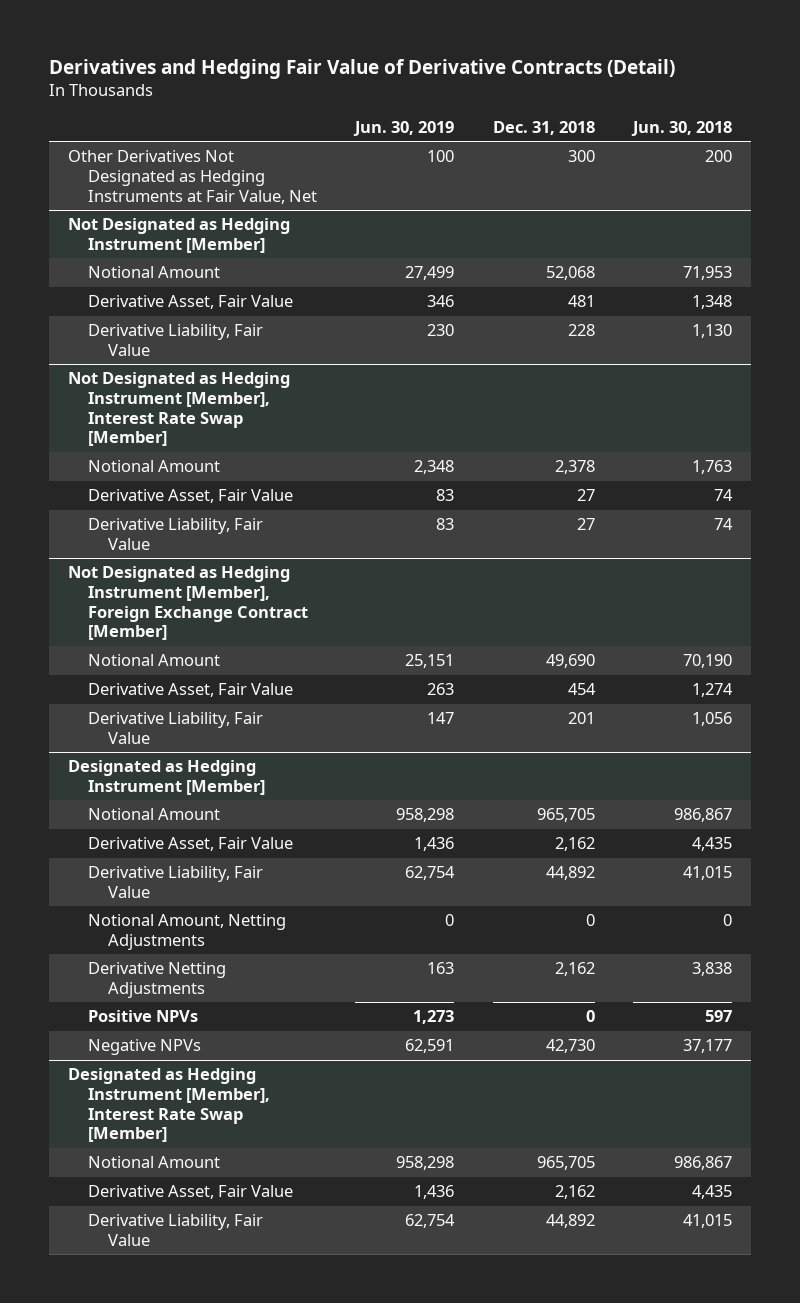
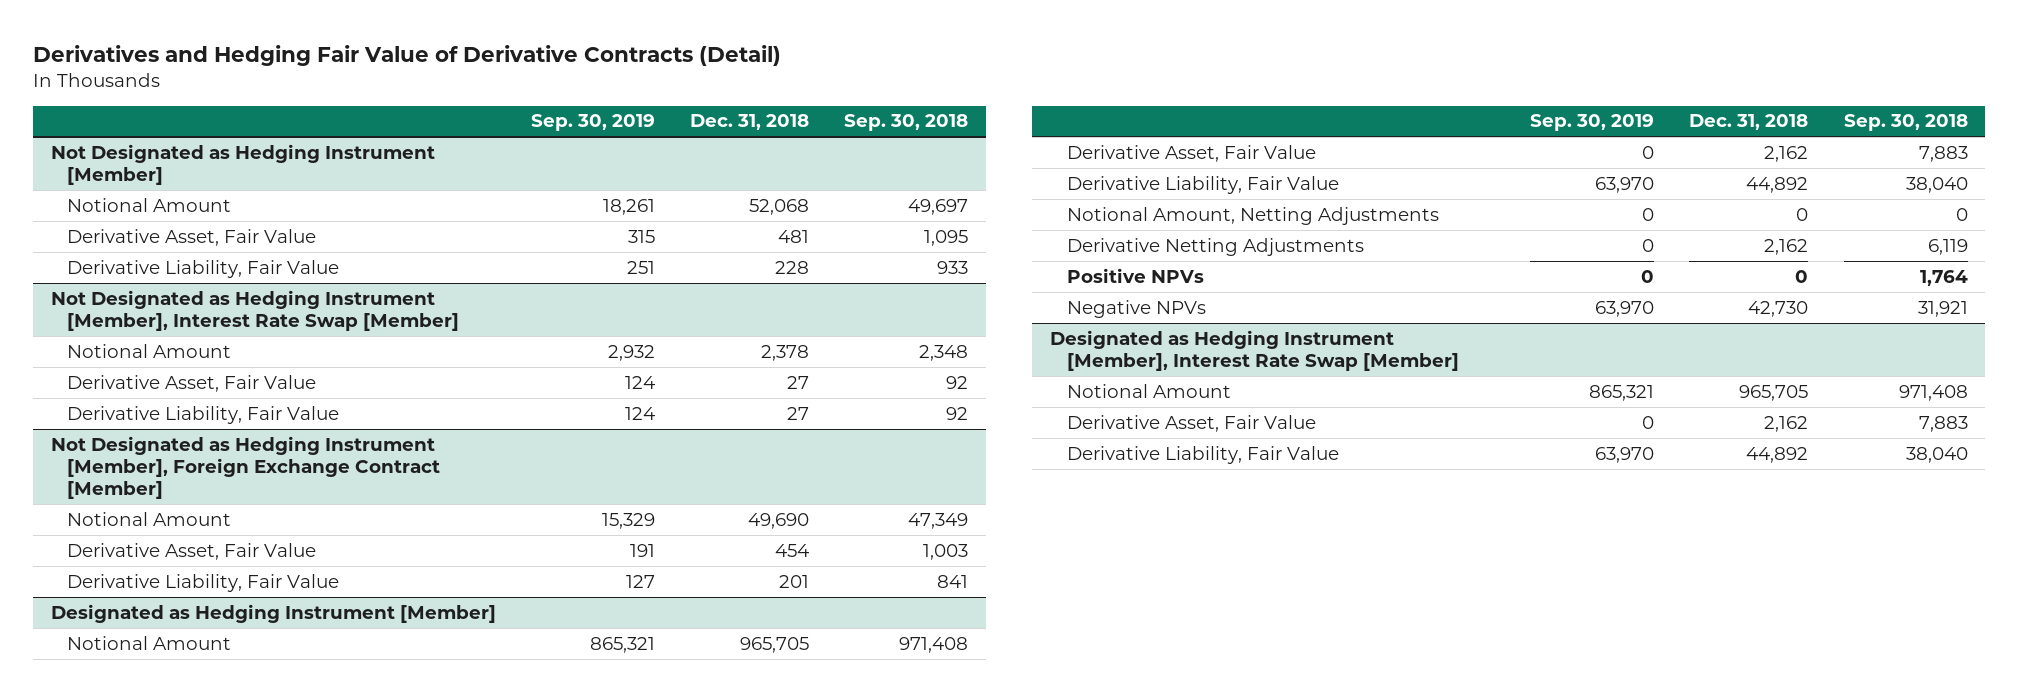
- | Jun. 30, 2019 | Dec. 31, 2018 | Jun. 30, 2018
+ | Sep. 30, 2019 | Dec. 31, 2018 | Sep. 30, 2018
- Other Derivatives Not Designated as Hedging Instruments at Fair Value, Net | 100 | 300 | 200

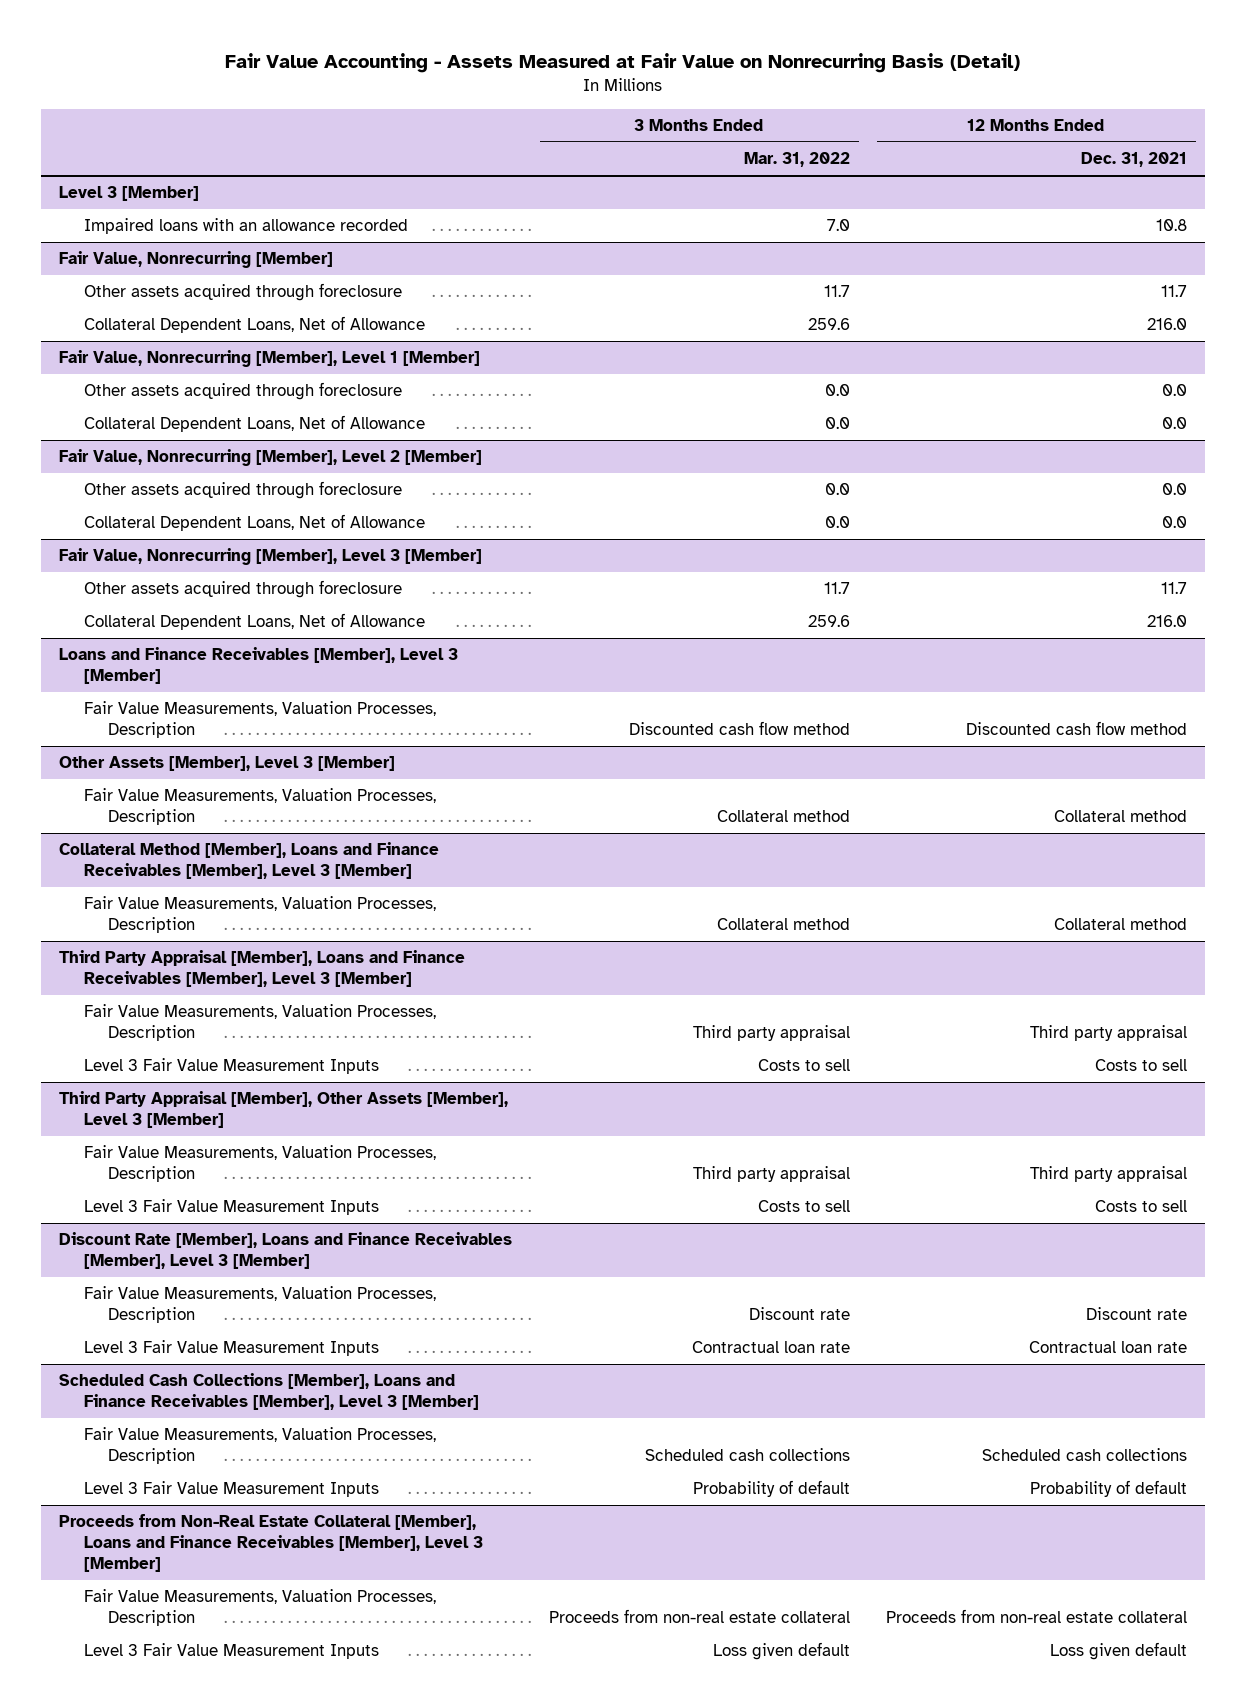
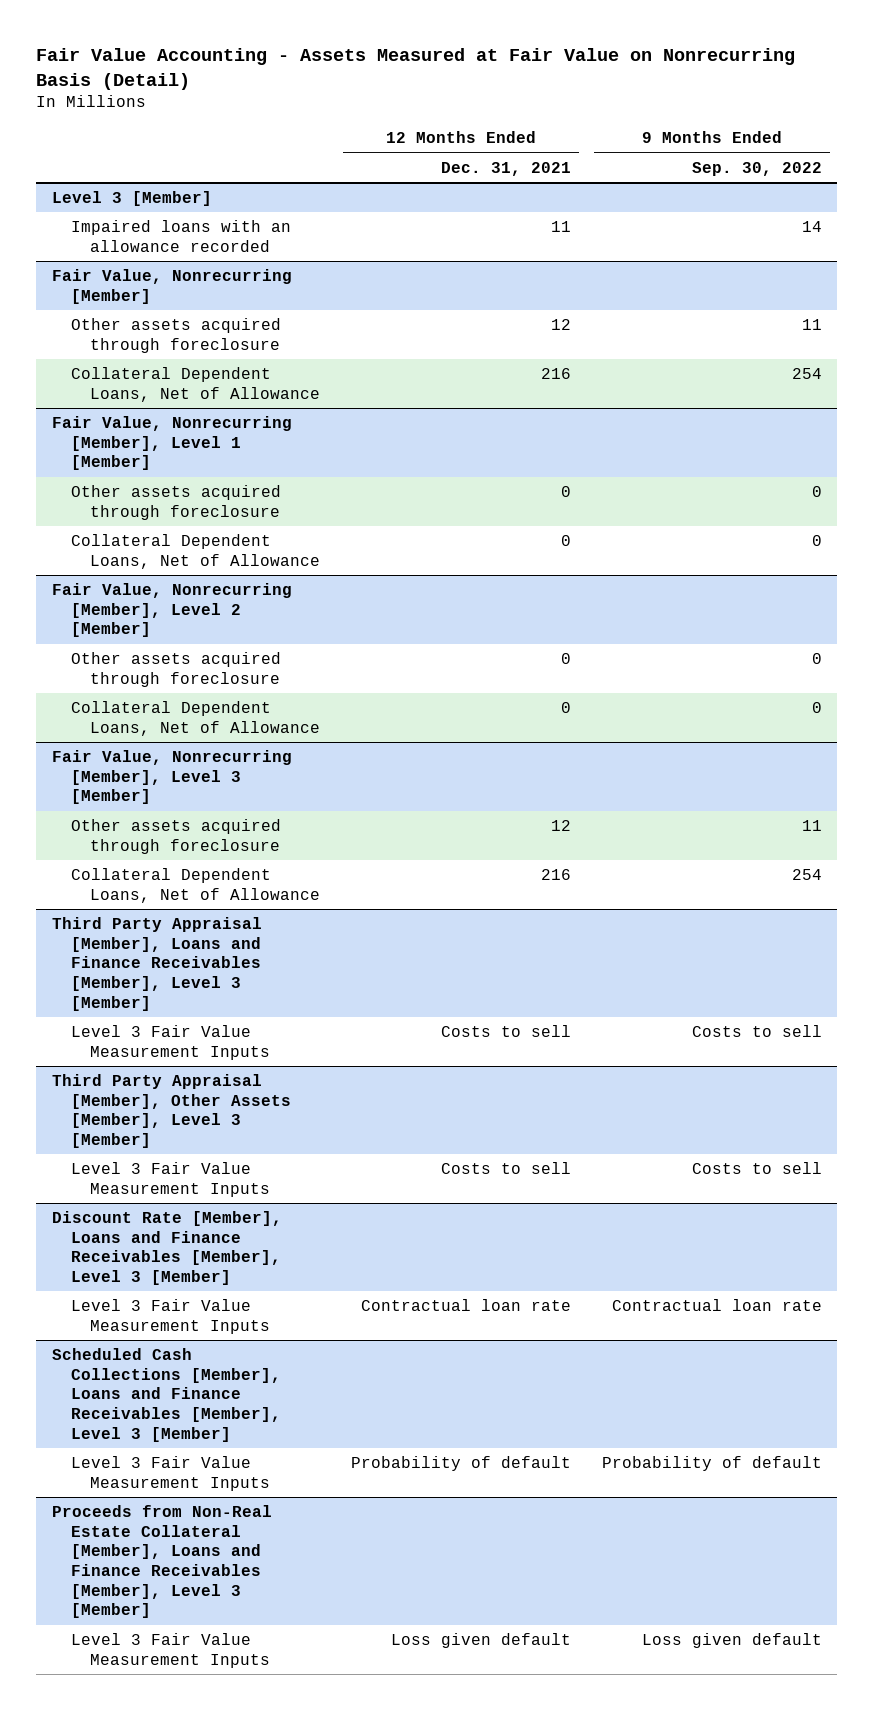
- | 3 Months Ended Mar. 31, 2022 | 12 Months Ended Dec. 31, 2021
+ | 12 Months Ended Dec. 31, 2021 | 9 Months Ended Sep. 30, 2022
@ Level 3 [Member]
- Impaired loans with an allowance recorded | 7.0 | 10.8
+ Impaired loans with an allowance recorded | 11 | 14
@ Fair Value, Nonrecurring [Member]
- Other assets acquired through foreclosure | 11.7 | 11.7
- Collateral Dependent Loans, Net of Allowance | 259.6 | 216.0
+ Other assets acquired through foreclosure | 12 | 11
+ Collateral Dependent Loans, Net of Allowance | 216 | 254
@ Fair Value, Nonrecurring [Member], Level 1 [Member]
- Other assets acquired through foreclosure | 0.0 | 0.0
- Collateral Dependent Loans, Net of Allowance | 0.0 | 0.0
+ Other assets acquired through foreclosure | 0 | 0
+ Collateral Dependent Loans, Net of Allowance | 0 | 0
@ Fair Value, Nonrecurring [Member], Level 2 [Member]
- Other assets acquired through foreclosure | 0.0 | 0.0
- Collateral Dependent Loans, Net of Allowance | 0.0 | 0.0
+ Other assets acquired through foreclosure | 0 | 0
+ Collateral Dependent Loans, Net of Allowance | 0 | 0
@ Fair Value, Nonrecurring [Member], Level 3 [Member]
- Other assets acquired through foreclosure | 11.7 | 11.7
- Collateral Dependent Loans, Net of Allowance | 259.6 | 216.0
- Loans and Finance Receivables [Member], Level 3 [Member]
- Fair Value Measurements, Valuation Processes, Description | Discounted cash flow method | Discounted cash flow method
- Other Assets [Member], Level 3 [Member]
- Fair Value Measurements, Valuation Processes, Description | Collateral method | Collateral method
- Collateral Method [Member], Loans and Finance Receivables [Member], Level 3 [Member]
- Fair Value Measurements, Valuation Processes, Description | Collateral method | Collateral method
@ Fair Value, Nonrecurring [Member], Level 3 [Member]
+ Other assets acquired through foreclosure | 12 | 11
+ Collateral Dependent Loans, Net of Allowance | 216 | 254
@ Third Party Appraisal [Member], Loans and Finance Receivables [Member], Level 3 [Member]
- Fair Value Measurements, Valuation Processes, Description | Third party appraisal | Third party appraisal
@ Third Party Appraisal [Member], Other Assets [Member], Level 3 [Member]
- Fair Value Measurements, Valuation Processes, Description | Third party appraisal | Third party appraisal
@ Discount Rate [Member], Loans and Finance Receivables [Member], Level 3 [Member]
- Fair Value Measurements, Valuation Processes, Description | Discount rate | Discount rate
@ Scheduled Cash Collections [Member], Loans and Finance Receivables [Member], Level 3 [Member]
- Fair Value Measurements, Valuation Processes, Description | Scheduled cash collections | Scheduled cash collections
@ Proceeds from Non-Real Estate Collateral [Member], Loans and Finance Receivables [Member], Level 3 [Member]
- Fair Value Measurements, Valuation Processes, Description | Proceeds from non-real estate collateral | Proceeds from non-real estate collateral

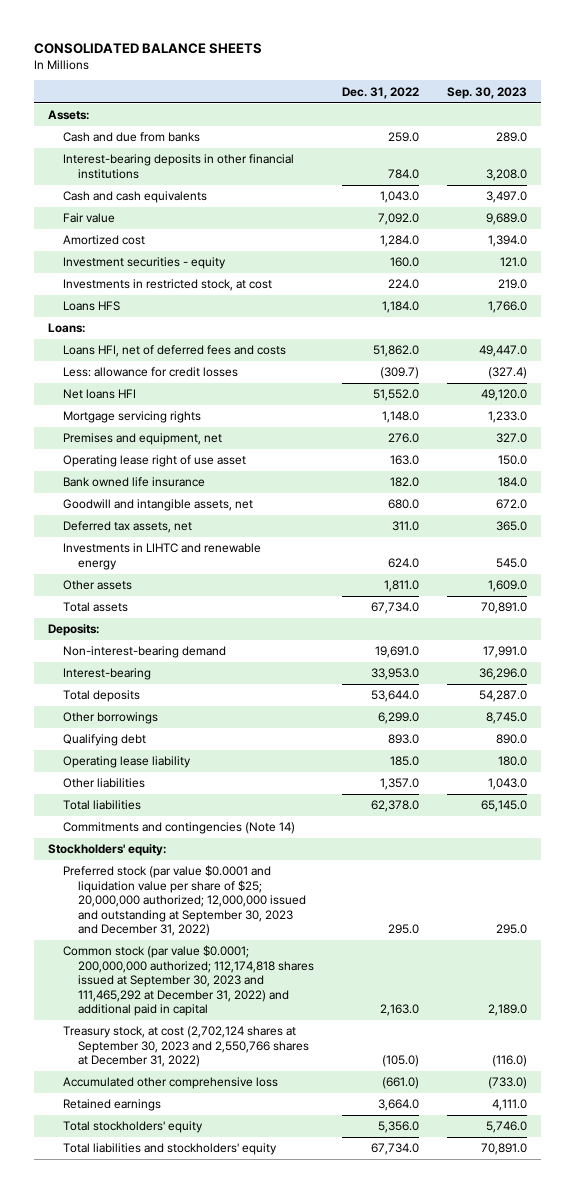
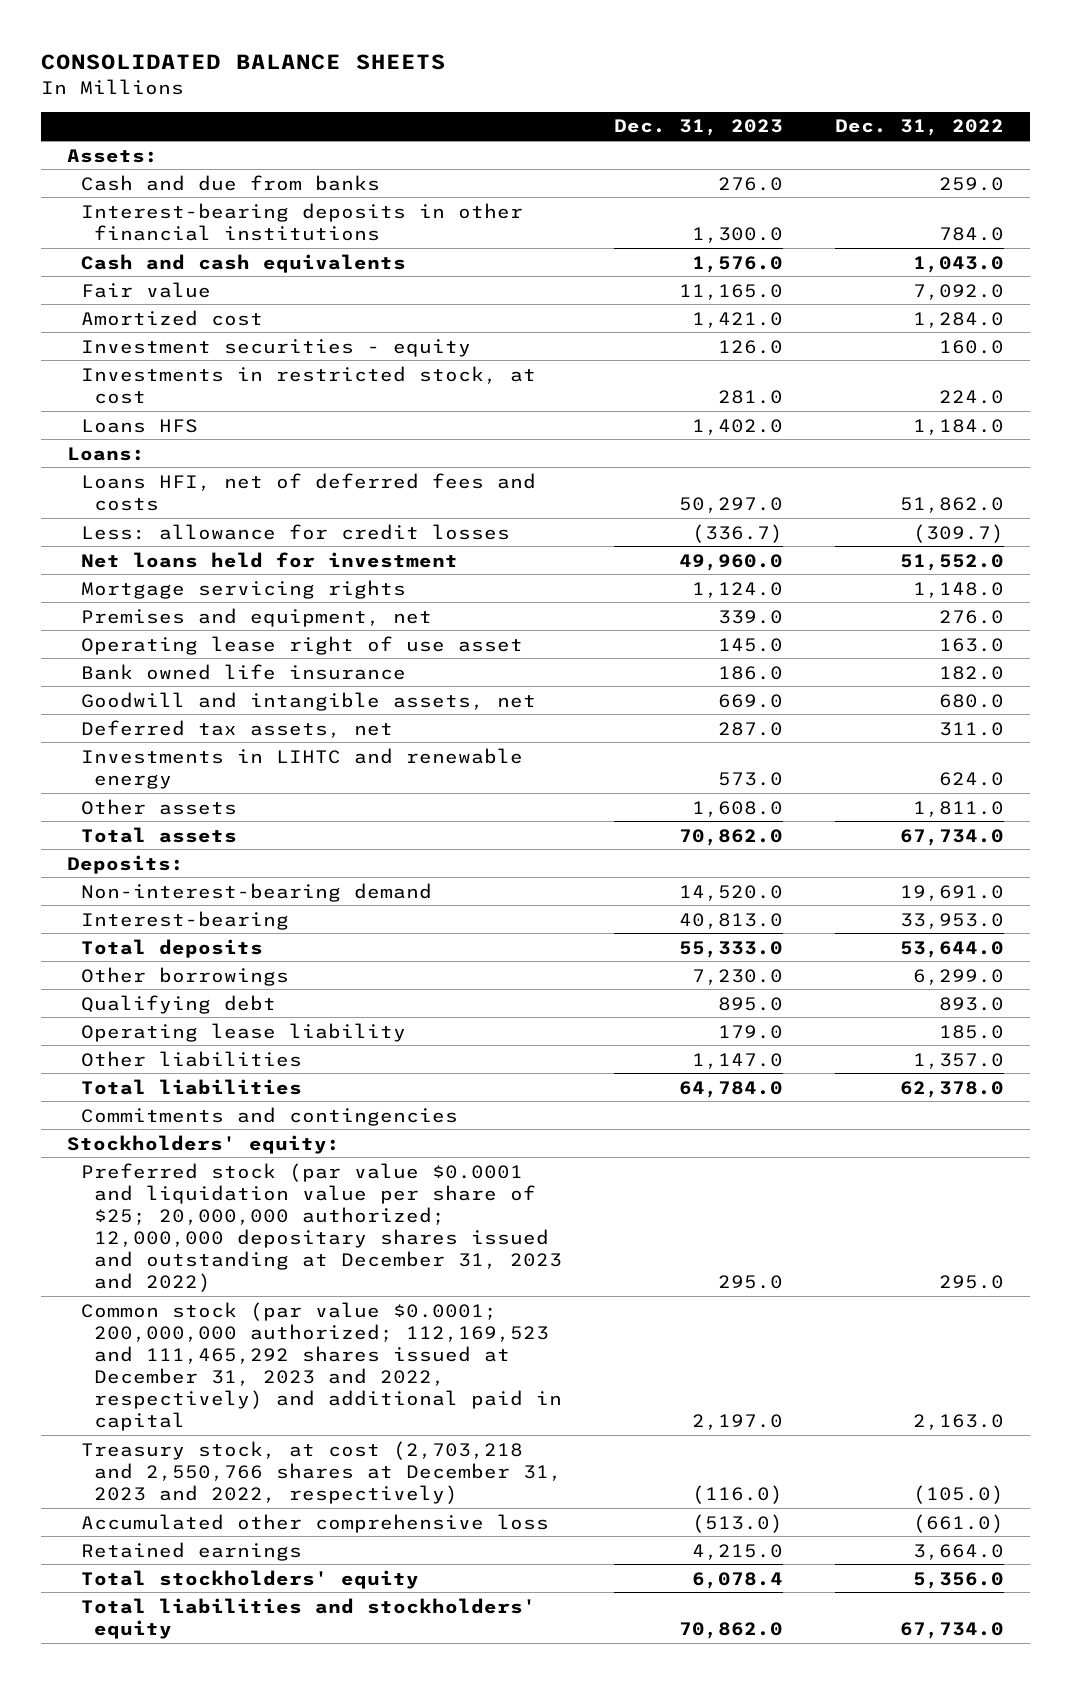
- | Dec. 31, 2022 | Sep. 30, 2023
+ | Dec. 31, 2023 | Dec. 31, 2022
- Net loans HFI | 51,552.0 | 49,120.0
+ Net loans held for investment | 49,960.0 | 51,552.0
- Commitments and contingencies (Note 14)
+ Commitments and contingencies
- Preferred stock (par value $0.0001 and liquidation value per share of $25; 20,000,000 authorized; 12,000,000 issued and outstanding at September 30, 2023 and December 31, 2022) | 295.0 | 295.0
- Common stock (par value $0.0001; 200,000,000 authorized; 112,174,818 shares issued at September 30, 2023 and 111,465,292 at December 31, 2022) and additional paid in capital | 2,163.0 | 2,189.0
- Treasury stock, at cost (2,702,124 shares at September 30, 2023 and 2,550,766 shares at December 31, 2022) | (105.0) | (116.0)
+ Preferred stock (par value $0.0001 and liquidation value per share of $25; 20,000,000 authorized; 12,000,000 depositary shares issued and outstanding at December 31, 2023 and 2022) | 295.0 | 295.0
+ Common stock (par value $0.0001; 200,000,000 authorized; 112,169,523 and 111,465,292 shares issued at December 31, 2023 and 2022, respectively) and additional paid in capital | 2,197.0 | 2,163.0
+ Treasury stock, at cost (2,703,218 and 2,550,766 shares at December 31, 2023 and 2022, respectively) | (116.0) | (105.0)

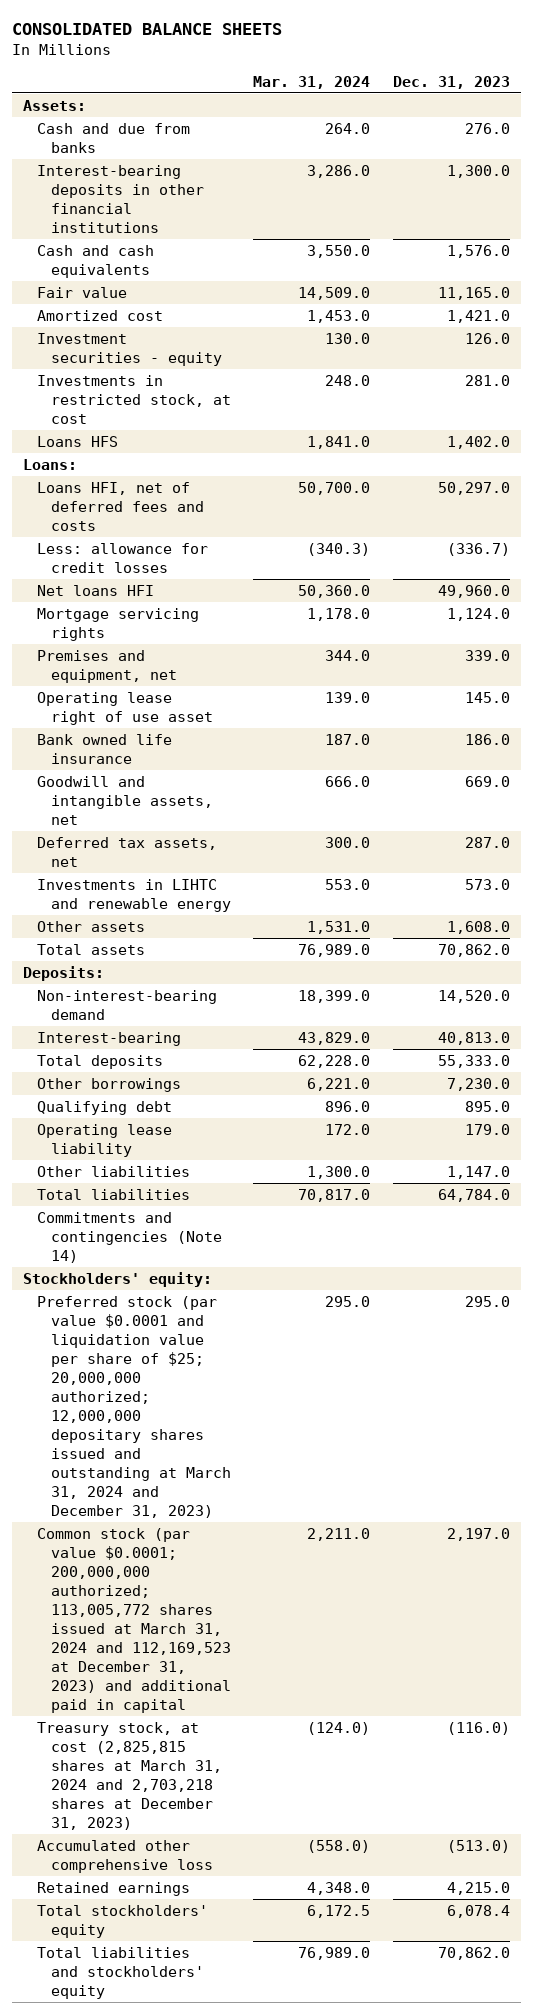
- | Dec. 31, 2023 | Dec. 31, 2022
+ | Mar. 31, 2024 | Dec. 31, 2023
- Net loans held for investment | 49,960.0 | 51,552.0
+ Net loans HFI | 50,360.0 | 49,960.0
- Commitments and contingencies
+ Commitments and contingencies (Note 14)
- Preferred stock (par value $0.0001 and liquidation value per share of $25; 20,000,000 authorized; 12,000,000 depositary shares issued and outstanding at December 31, 2023 and 2022) | 295.0 | 295.0
- Common stock (par value $0.0001; 200,000,000 authorized; 112,169,523 and 111,465,292 shares issued at December 31, 2023 and 2022, respectively) and additional paid in capital | 2,197.0 | 2,163.0
- Treasury stock, at cost (2,703,218 and 2,550,766 shares at December 31, 2023 and 2022, respectively) | (116.0) | (105.0)
+ Preferred stock (par value $0.0001 and liquidation value per share of $25; 20,000,000 authorized; 12,000,000 depositary shares issued and outstanding at March 31, 2024 and December 31, 2023) | 295.0 | 295.0
+ Common stock (par value $0.0001; 200,000,000 authorized; 113,005,772 shares issued at March 31, 2024 and 112,169,523 at December 31, 2023) and additional paid in capital | 2,211.0 | 2,197.0
+ Treasury stock, at cost (2,825,815 shares at March 31, 2024 and 2,703,218 shares at December 31, 2023) | (124.0) | (116.0)

